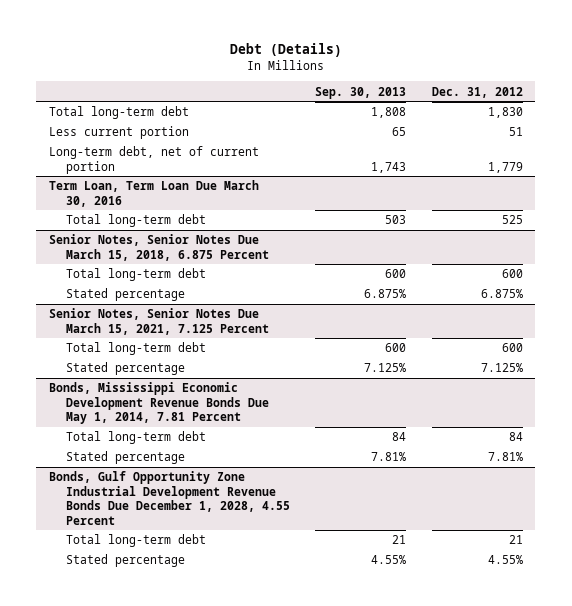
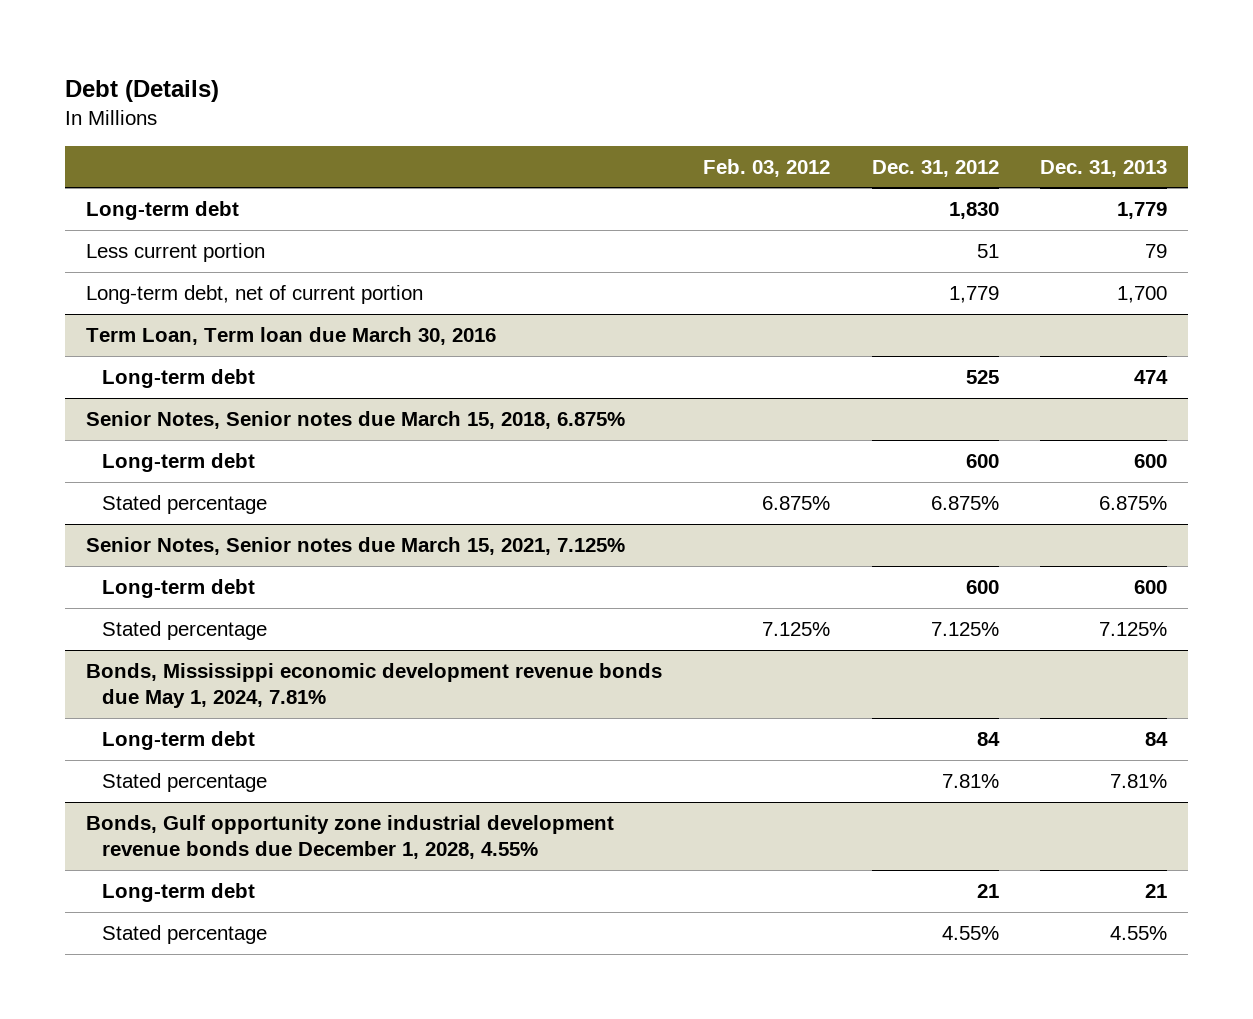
- | Sep. 30, 2013 | Dec. 31, 2012
+ | Feb. 03, 2012 | Dec. 31, 2012 | Dec. 31, 2013
- Total long-term debt | 1,808 | 1,830
+ Long-term debt | | 1,830 | 1,779
- Term Loan, Term Loan Due March 30, 2016
- Total long-term debt | 503 | 525
- Senior Notes, Senior Notes Due March 15, 2018, 6.875 Percent
- Total long-term debt | 600 | 600
+ Term Loan, Term loan due March 30, 2016
+ Long-term debt | | 525 | 474
+ Senior Notes, Senior notes due March 15, 2018, 6.875%
+ Long-term debt | | 600 | 600
- Senior Notes, Senior Notes Due March 15, 2021, 7.125 Percent
- Total long-term debt | 600 | 600
+ Senior Notes, Senior notes due March 15, 2021, 7.125%
+ Long-term debt | | 600 | 600
- Bonds, Mississippi Economic Development Revenue Bonds Due May 1, 2014, 7.81 Percent
- Total long-term debt | 84 | 84
+ Bonds, Mississippi economic development revenue bonds due May 1, 2024, 7.81%
+ Long-term debt | | 84 | 84
- Bonds, Gulf Opportunity Zone Industrial Development Revenue Bonds Due December 1, 2028, 4.55 Percent
- Total long-term debt | 21 | 21
+ Bonds, Gulf opportunity zone industrial development revenue bonds due December 1, 2028, 4.55%
+ Long-term debt | | 21 | 21

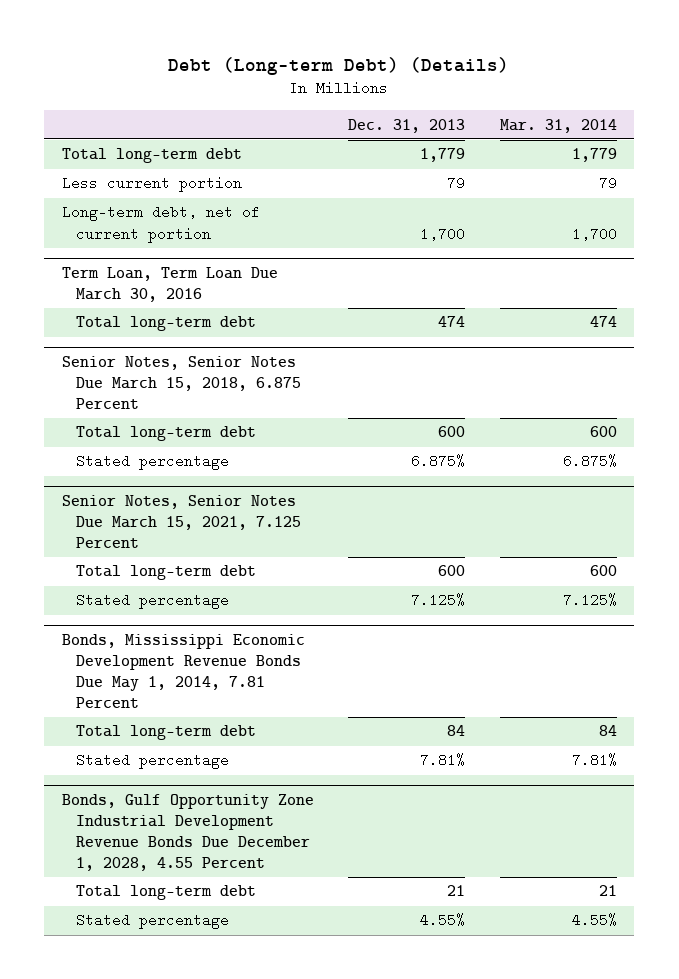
- Debt (Details)
+ Debt (Long-term Debt) (Details)
- | Feb. 03, 2012 | Dec. 31, 2012 | Dec. 31, 2013
+ | Dec. 31, 2013 | Mar. 31, 2014
- Long-term debt | | 1,830 | 1,779
+ Total long-term debt | 1,779 | 1,779
- Term Loan, Term loan due March 30, 2016
- Long-term debt | | 525 | 474
- Senior Notes, Senior notes due March 15, 2018, 6.875%
- Long-term debt | | 600 | 600
+ Term Loan, Term Loan Due March 30, 2016
+ Total long-term debt | 474 | 474
+ Senior Notes, Senior Notes Due March 15, 2018, 6.875 Percent
+ Total long-term debt | 600 | 600
- Senior Notes, Senior notes due March 15, 2021, 7.125%
- Long-term debt | | 600 | 600
+ Senior Notes, Senior Notes Due March 15, 2021, 7.125 Percent
+ Total long-term debt | 600 | 600
- Bonds, Mississippi economic development revenue bonds due May 1, 2024, 7.81%
- Long-term debt | | 84 | 84
+ Bonds, Mississippi Economic Development Revenue Bonds Due May 1, 2014, 7.81 Percent
+ Total long-term debt | 84 | 84
- Bonds, Gulf opportunity zone industrial development revenue bonds due December 1, 2028, 4.55%
- Long-term debt | | 21 | 21
+ Bonds, Gulf Opportunity Zone Industrial Development Revenue Bonds Due December 1, 2028, 4.55 Percent
+ Total long-term debt | 21 | 21

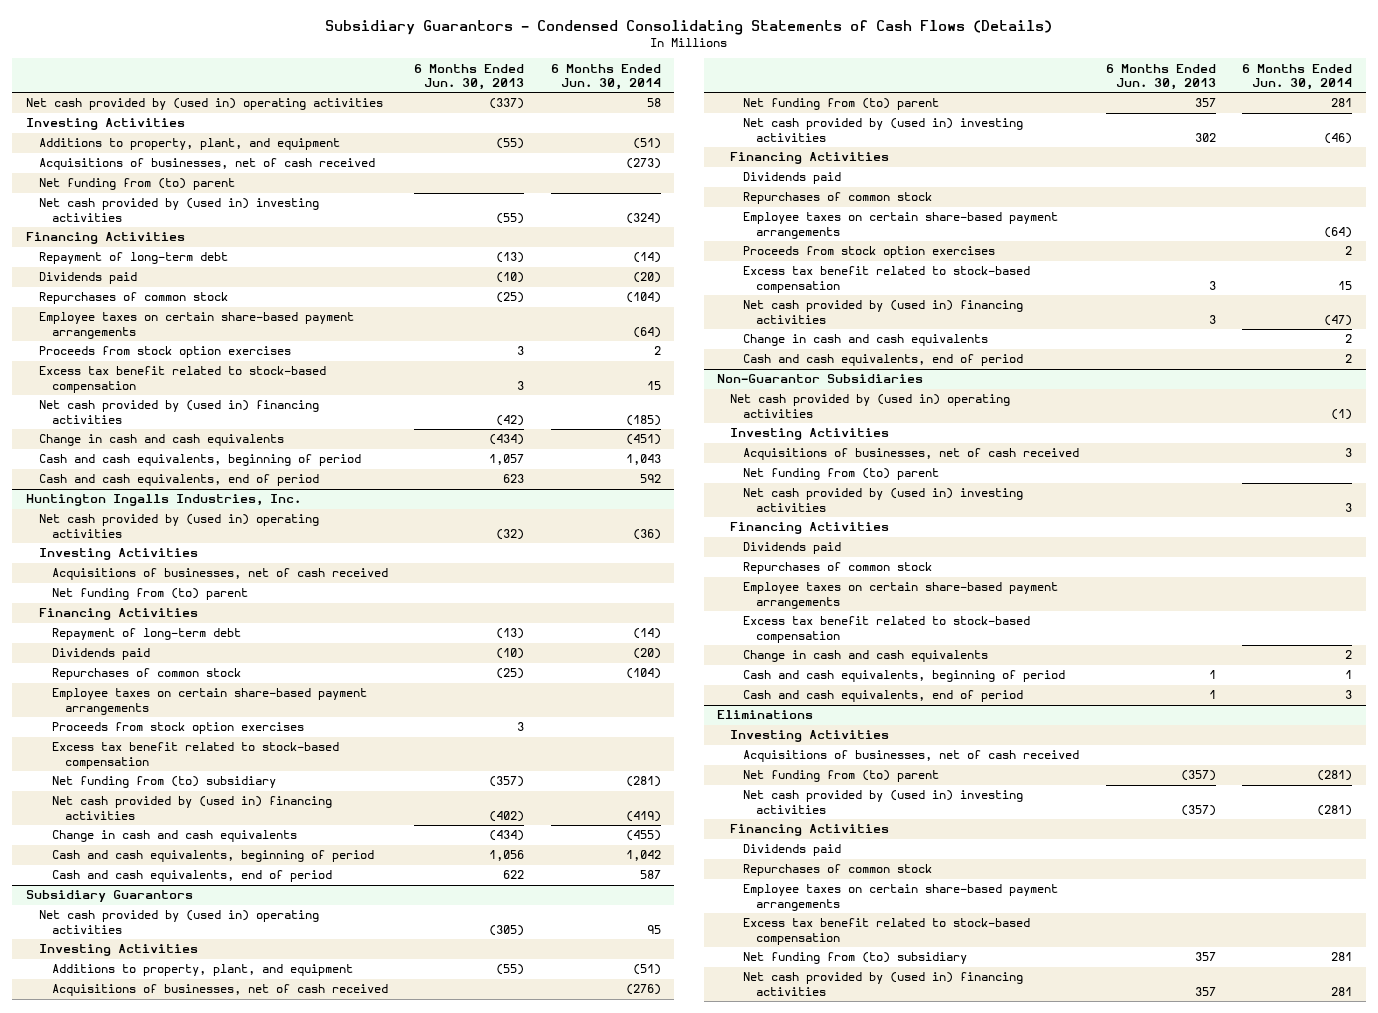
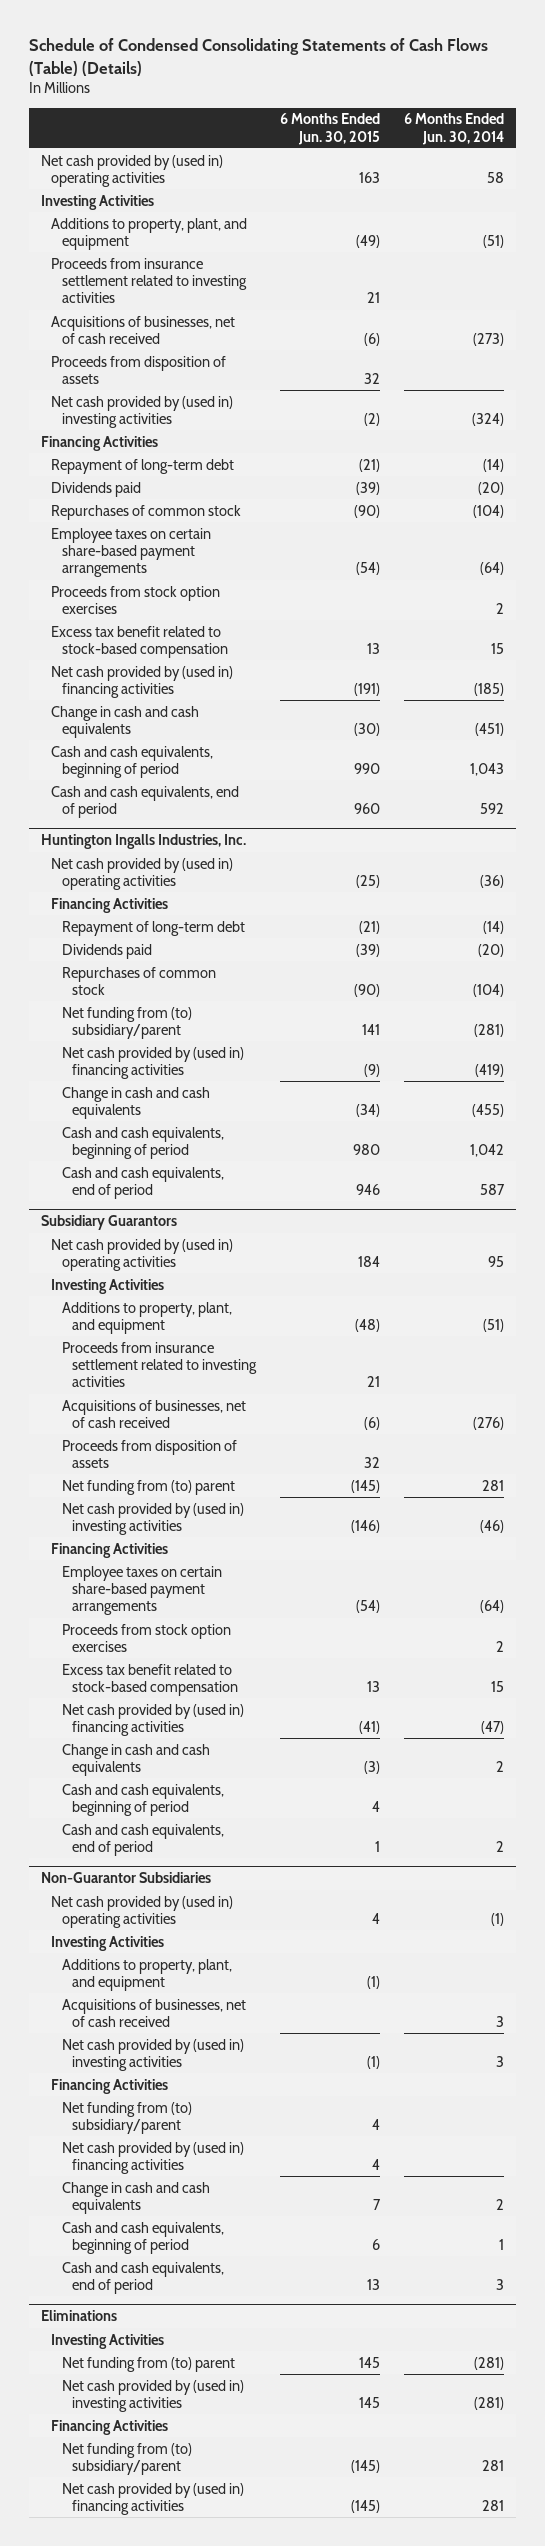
- Subsidiary Guarantors - Condensed Consolidating Statements of Cash Flows (Details)
+ Schedule of Condensed Consolidating Statements of Cash Flows (Table) (Details)
- | 6 Months Ended Jun. 30, 2013 | 6 Months Ended Jun. 30, 2014
+ | 6 Months Ended Jun. 30, 2015 | 6 Months Ended Jun. 30, 2014
+ Proceeds from insurance settlement related to investing activities | 21 |
- Net funding from (to) parent
+ Proceeds from disposition of assets | 32 |
@ Huntington Ingalls Industries, Inc.
- Investing Activities
- Acquisitions of businesses, net of cash received
- Net funding from (to) parent
- Employee taxes on certain share-based payment arrangements
- Proceeds from stock option exercises | 3 |
- Excess tax benefit related to stock-based compensation
- Net funding from (to) subsidiary | (357) | (281)
+ Net funding from (to) subsidiary/parent | 141 | (281)
@ Subsidiary Guarantors
+ Proceeds from insurance settlement related to investing activities | 21 |
+ Proceeds from disposition of assets | 32 |
- Dividends paid
- Repurchases of common stock
+ Cash and cash equivalents, beginning of period | 4 |
@ Non-Guarantor Subsidiaries
+ Additions to property, plant, and equipment | (1) |
- Net funding from (to) parent
- Dividends paid
- Repurchases of common stock
- Employee taxes on certain share-based payment arrangements
- Excess tax benefit related to stock-based compensation
+ Net funding from (to) subsidiary/parent | 4 |
+ Net cash provided by (used in) financing activities | 4 |
@ Eliminations
- Acquisitions of businesses, net of cash received
- Dividends paid
- Repurchases of common stock
- Employee taxes on certain share-based payment arrangements
- Excess tax benefit related to stock-based compensation
- Net funding from (to) subsidiary | 357 | 281
+ Net funding from (to) subsidiary/parent | (145) | 281

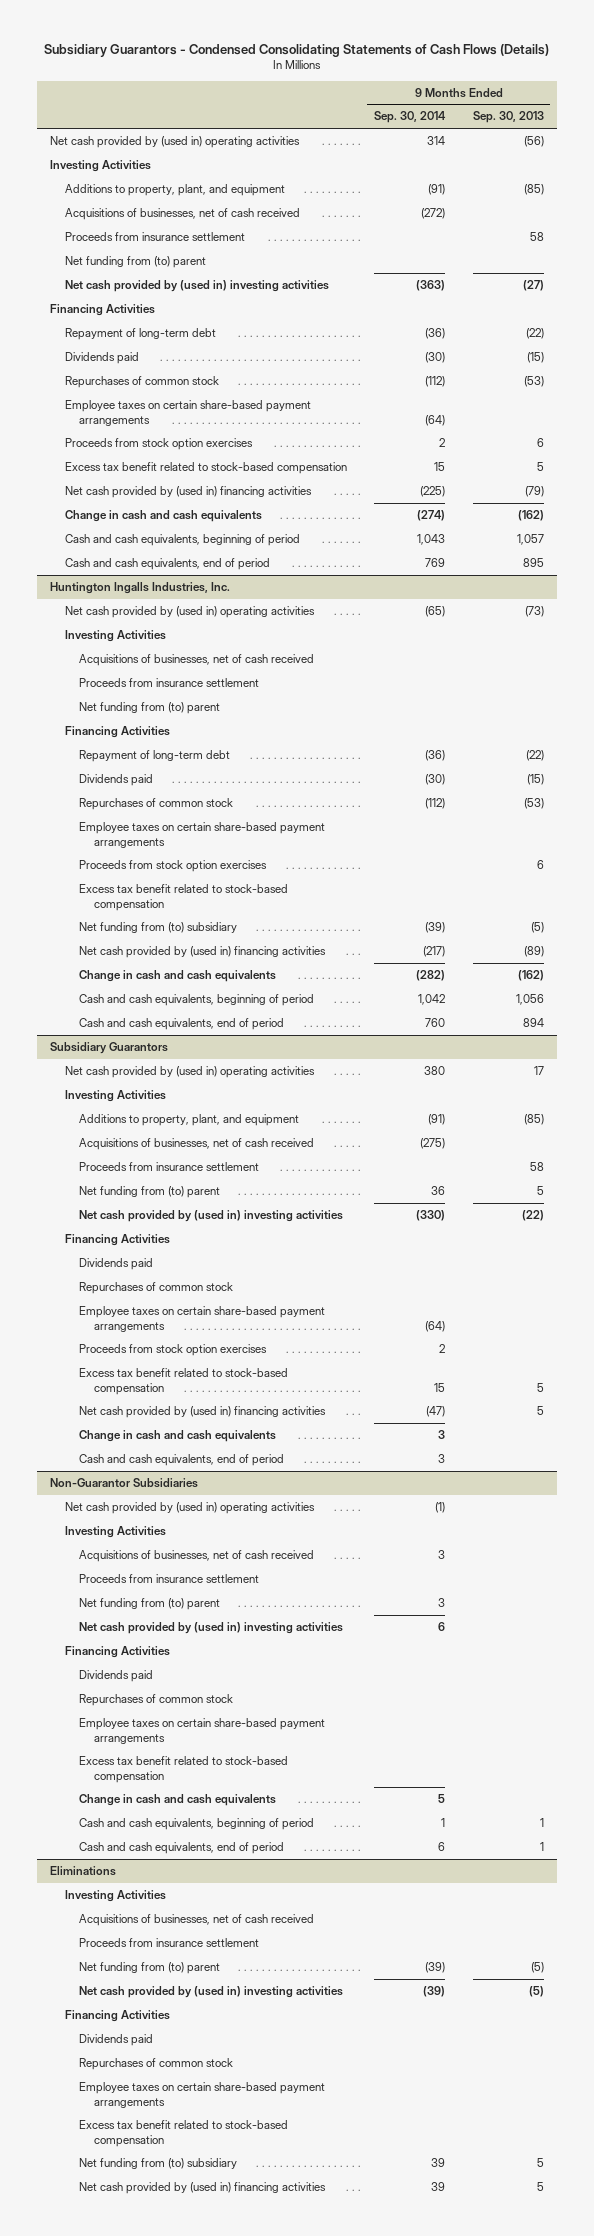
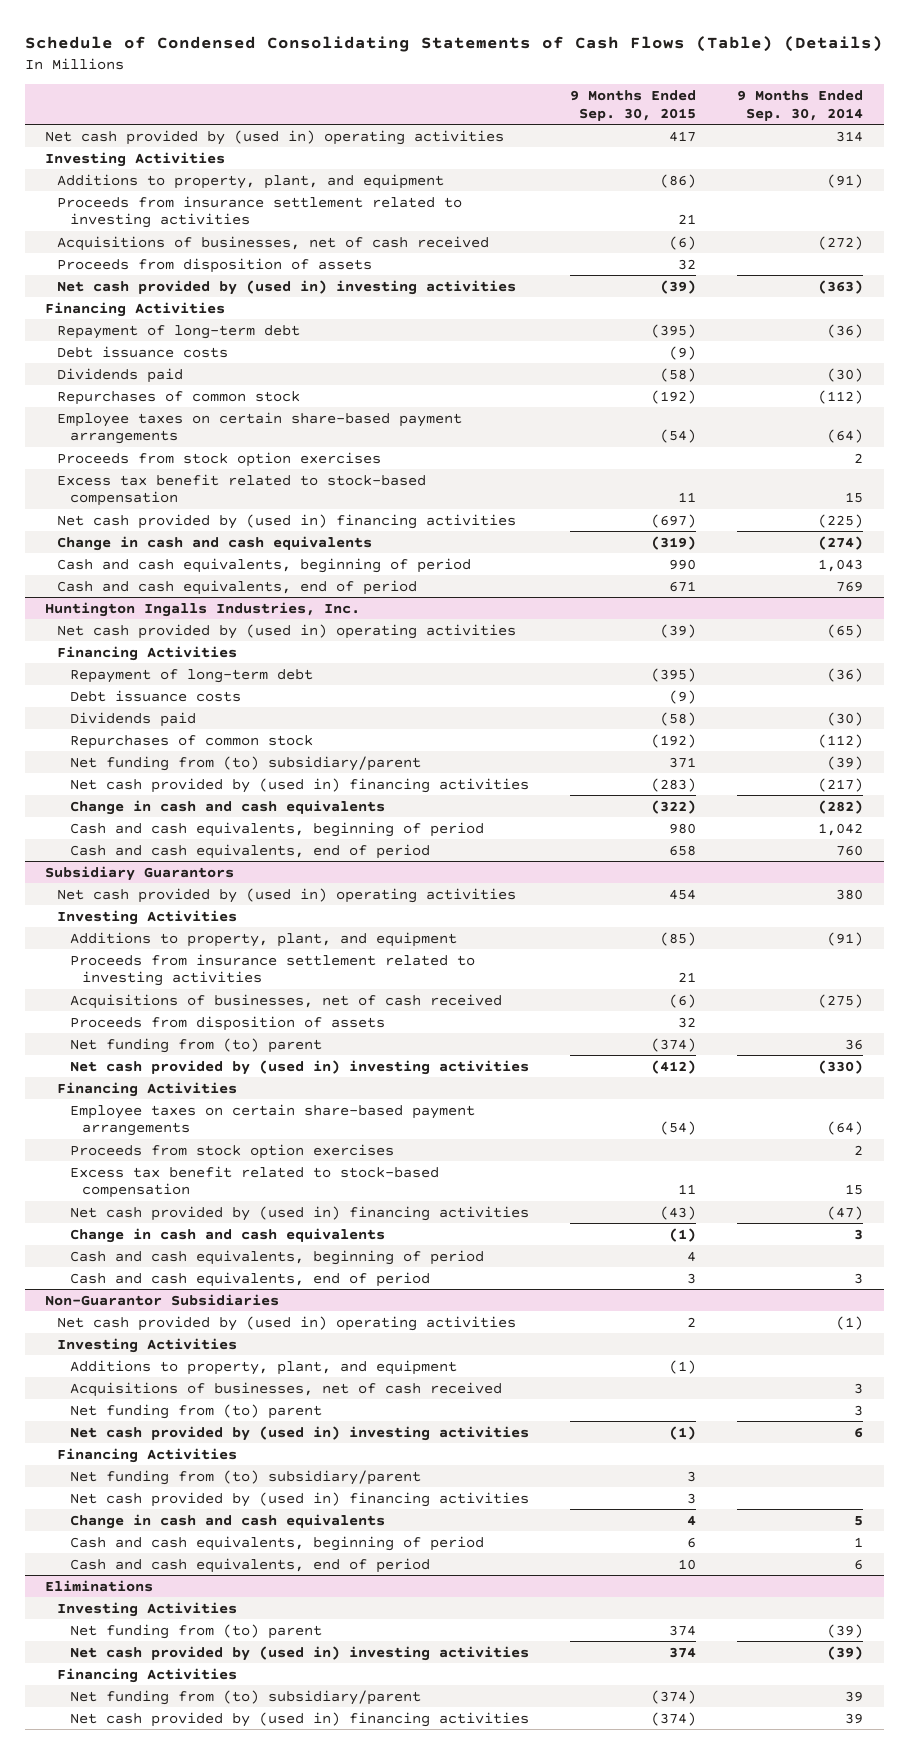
- Subsidiary Guarantors - Condensed Consolidating Statements of Cash Flows (Details)
+ Schedule of Condensed Consolidating Statements of Cash Flows (Table) (Details)
- | 9 Months Ended Sep. 30, 2014 | 9 Months Ended Sep. 30, 2013
+ | 9 Months Ended Sep. 30, 2015 | 9 Months Ended Sep. 30, 2014
+ Proceeds from insurance settlement related to investing activities | 21 |
- Proceeds from insurance settlement | | 58
- Net funding from (to) parent
+ Proceeds from disposition of assets | 32 |
+ Debt issuance costs | (9) |
@ Huntington Ingalls Industries, Inc.
- Investing Activities
- Acquisitions of businesses, net of cash received
- Proceeds from insurance settlement
- Net funding from (to) parent
+ Debt issuance costs | (9) |
- Employee taxes on certain share-based payment arrangements
- Proceeds from stock option exercises | | 6
- Excess tax benefit related to stock-based compensation
- Net funding from (to) subsidiary | (39) | (5)
+ Net funding from (to) subsidiary/parent | 371 | (39)
@ Subsidiary Guarantors
+ Proceeds from insurance settlement related to investing activities | 21 |
- Proceeds from insurance settlement | | 58
+ Proceeds from disposition of assets | 32 |
- Dividends paid
- Repurchases of common stock
+ Cash and cash equivalents, beginning of period | 4 |
@ Non-Guarantor Subsidiaries
+ Additions to property, plant, and equipment | (1) |
- Proceeds from insurance settlement
- Dividends paid
- Repurchases of common stock
- Employee taxes on certain share-based payment arrangements
- Excess tax benefit related to stock-based compensation
+ Net funding from (to) subsidiary/parent | 3 |
+ Net cash provided by (used in) financing activities | 3 |
@ Eliminations
- Acquisitions of businesses, net of cash received
- Proceeds from insurance settlement
- Dividends paid
- Repurchases of common stock
- Employee taxes on certain share-based payment arrangements
- Excess tax benefit related to stock-based compensation
- Net funding from (to) subsidiary | 39 | 5
+ Net funding from (to) subsidiary/parent | (374) | 39

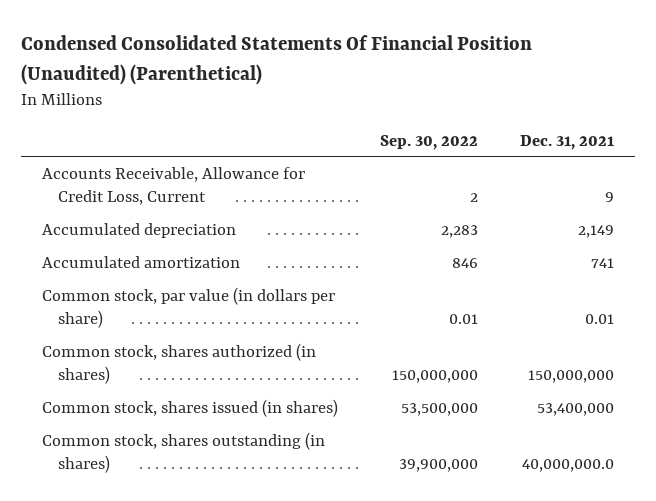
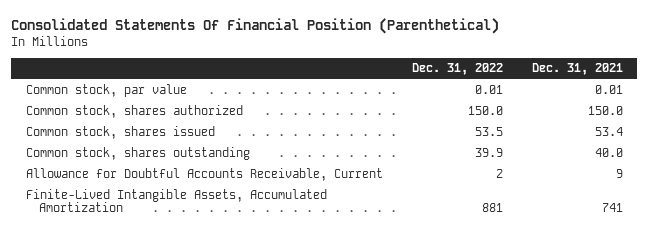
- Condensed Consolidated Statements Of Financial Position (Unaudited) (Parenthetical)
+ Consolidated Statements Of Financial Position (Parenthetical)
- | Sep. 30, 2022 | Dec. 31, 2021
+ | Dec. 31, 2022 | Dec. 31, 2021
- Accounts Receivable, Allowance for Credit Loss, Current | 2 | 9
- Accumulated depreciation | 2,283 | 2,149
- Accumulated amortization | 846 | 741
- Common stock, par value (in dollars per share) | 0.01 | 0.01
- Common stock, shares authorized (in shares) | 150,000,000 | 150,000,000
- Common stock, shares issued (in shares) | 53,500,000 | 53,400,000
- Common stock, shares outstanding (in shares) | 39,900,000 | 40,000,000.0
+ Common stock, par value | 0.01 | 0.01
+ Common stock, shares authorized | 150.0 | 150.0
+ Common stock, shares issued | 53.5 | 53.4
+ Common stock, shares outstanding | 39.9 | 40.0
+ Allowance for Doubtful Accounts Receivable, Current | 2 | 9
+ Finite-Lived Intangible Assets, Accumulated Amortization | 881 | 741

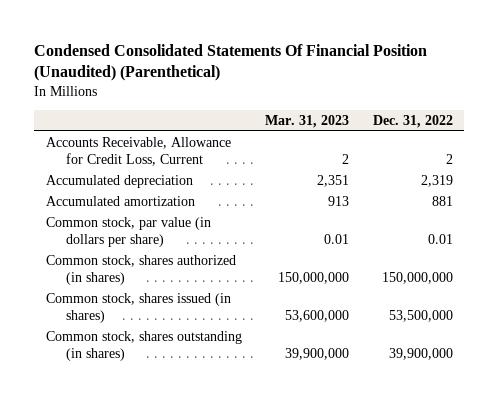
- Consolidated Statements Of Financial Position (Parenthetical)
+ Condensed Consolidated Statements Of Financial Position (Unaudited) (Parenthetical)
- | Dec. 31, 2022 | Dec. 31, 2021
+ | Mar. 31, 2023 | Dec. 31, 2022
- Common stock, par value | 0.01 | 0.01
- Common stock, shares authorized | 150.0 | 150.0
- Common stock, shares issued | 53.5 | 53.4
- Common stock, shares outstanding | 39.9 | 40.0
- Allowance for Doubtful Accounts Receivable, Current | 2 | 9
- Finite-Lived Intangible Assets, Accumulated Amortization | 881 | 741
+ Accounts Receivable, Allowance for Credit Loss, Current | 2 | 2
+ Accumulated depreciation | 2,351 | 2,319
+ Accumulated amortization | 913 | 881
+ Common stock, par value (in dollars per share) | 0.01 | 0.01
+ Common stock, shares authorized (in shares) | 150,000,000 | 150,000,000
+ Common stock, shares issued (in shares) | 53,600,000 | 53,500,000
+ Common stock, shares outstanding (in shares) | 39,900,000 | 39,900,000

